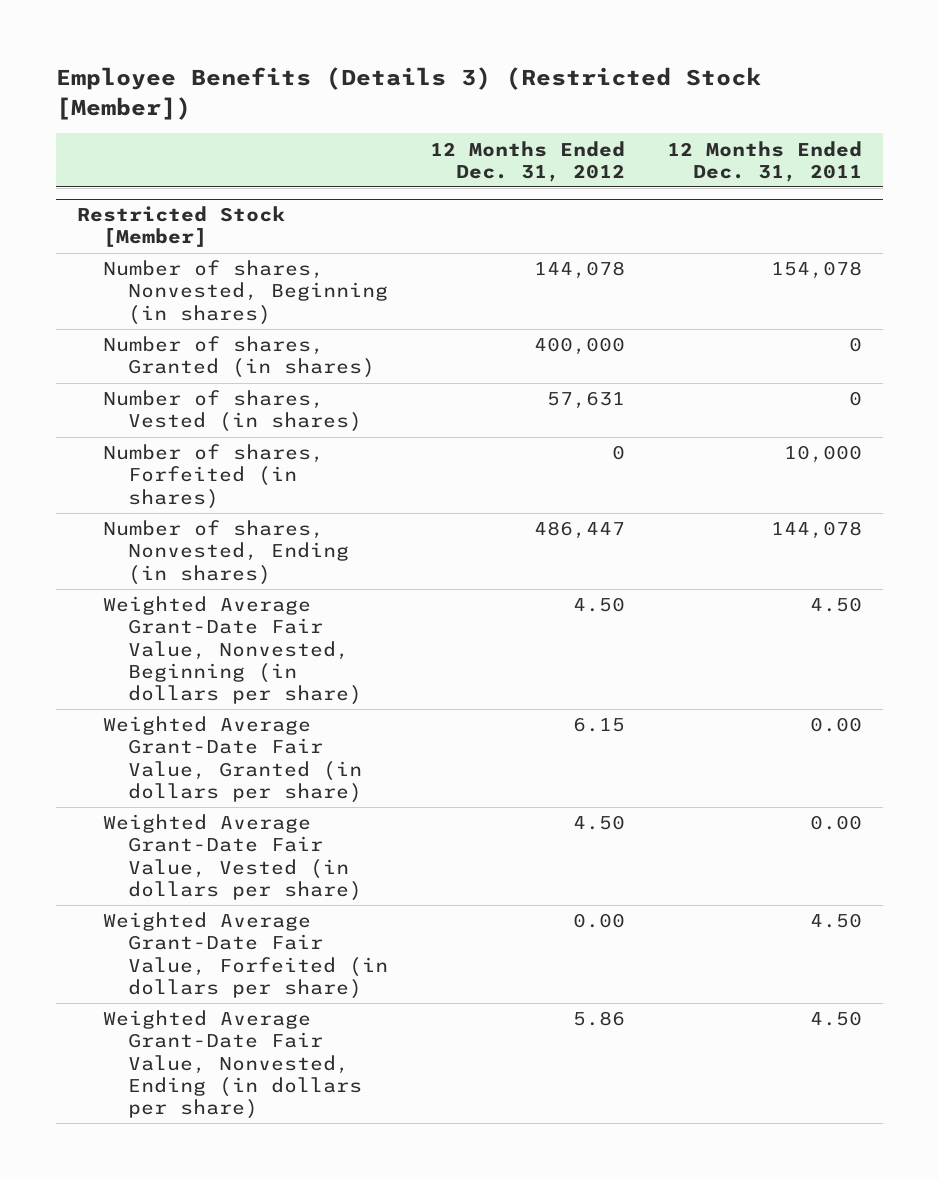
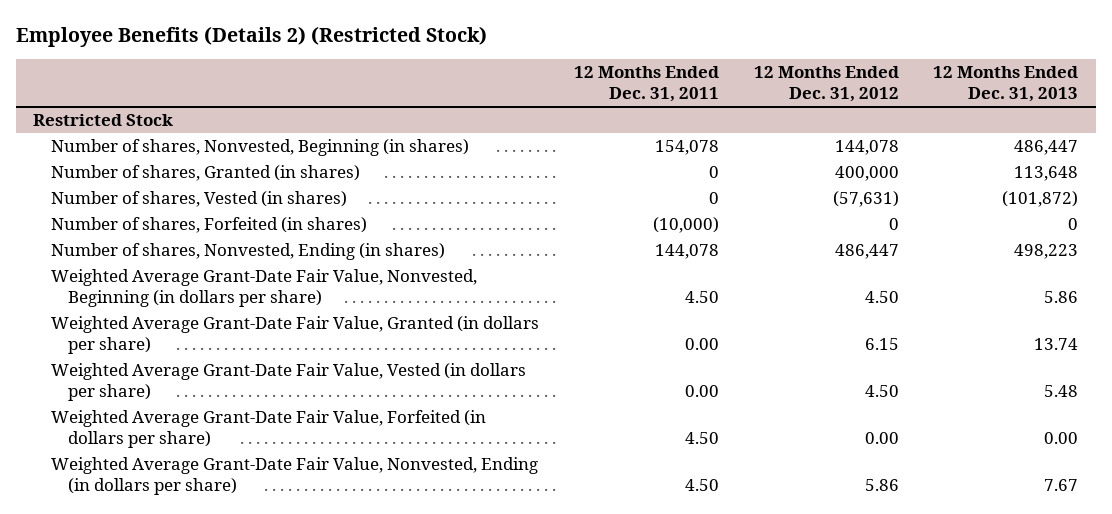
- Employee Benefits (Details 3) (Restricted Stock [Member])
+ Employee Benefits (Details 2) (Restricted Stock)
- | 12 Months Ended Dec. 31, 2012 | 12 Months Ended Dec. 31, 2011
+ | 12 Months Ended Dec. 31, 2011 | 12 Months Ended Dec. 31, 2012 | 12 Months Ended Dec. 31, 2013
- Restricted Stock [Member]
+ Restricted Stock
- Number of shares, Vested (in shares) | 57,631 | 0
- Number of shares, Forfeited (in shares) | 0 | 10,000
+ Number of shares, Vested (in shares) | 0 | (57,631) | (101,872)
+ Number of shares, Forfeited (in shares) | (10,000) | 0 | 0

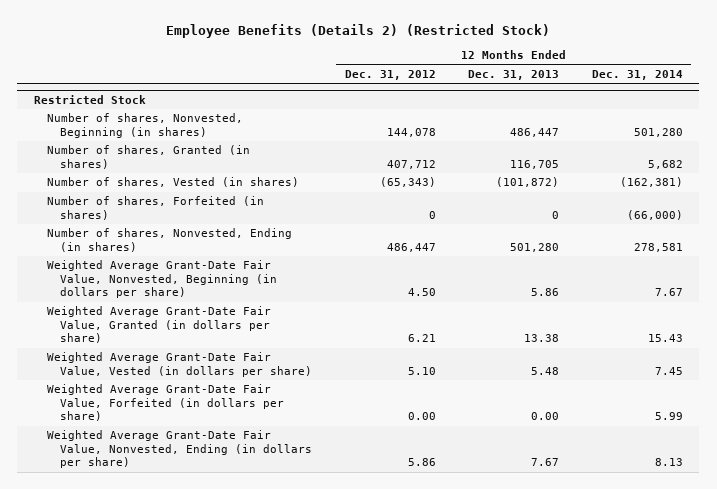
- | 12 Months Ended Dec. 31, 2011 | 12 Months Ended Dec. 31, 2012 | 12 Months Ended Dec. 31, 2013
+ | 12 Months Ended Dec. 31, 2012 | 12 Months Ended Dec. 31, 2013 | 12 Months Ended Dec. 31, 2014
@ Restricted Stock
- Number of shares, Granted (in shares) | 0 | 400,000 | 113,648
- Number of shares, Vested (in shares) | 0 | (57,631) | (101,872)
+ Number of shares, Granted (in shares) | 407,712 | 116,705 | 5,682
+ Number of shares, Vested (in shares) | (65,343) | (101,872) | (162,381)
- Number of shares, Nonvested, Ending (in shares) | 144,078 | 486,447 | 498,223
+ Number of shares, Nonvested, Ending (in shares) | 486,447 | 501,280 | 278,581
- Weighted Average Grant-Date Fair Value, Granted (in dollars per share) | 0.00 | 6.15 | 13.74
- Weighted Average Grant-Date Fair Value, Vested (in dollars per share) | 0.00 | 4.50 | 5.48
+ Weighted Average Grant-Date Fair Value, Granted (in dollars per share) | 6.21 | 13.38 | 15.43
+ Weighted Average Grant-Date Fair Value, Vested (in dollars per share) | 5.10 | 5.48 | 7.45

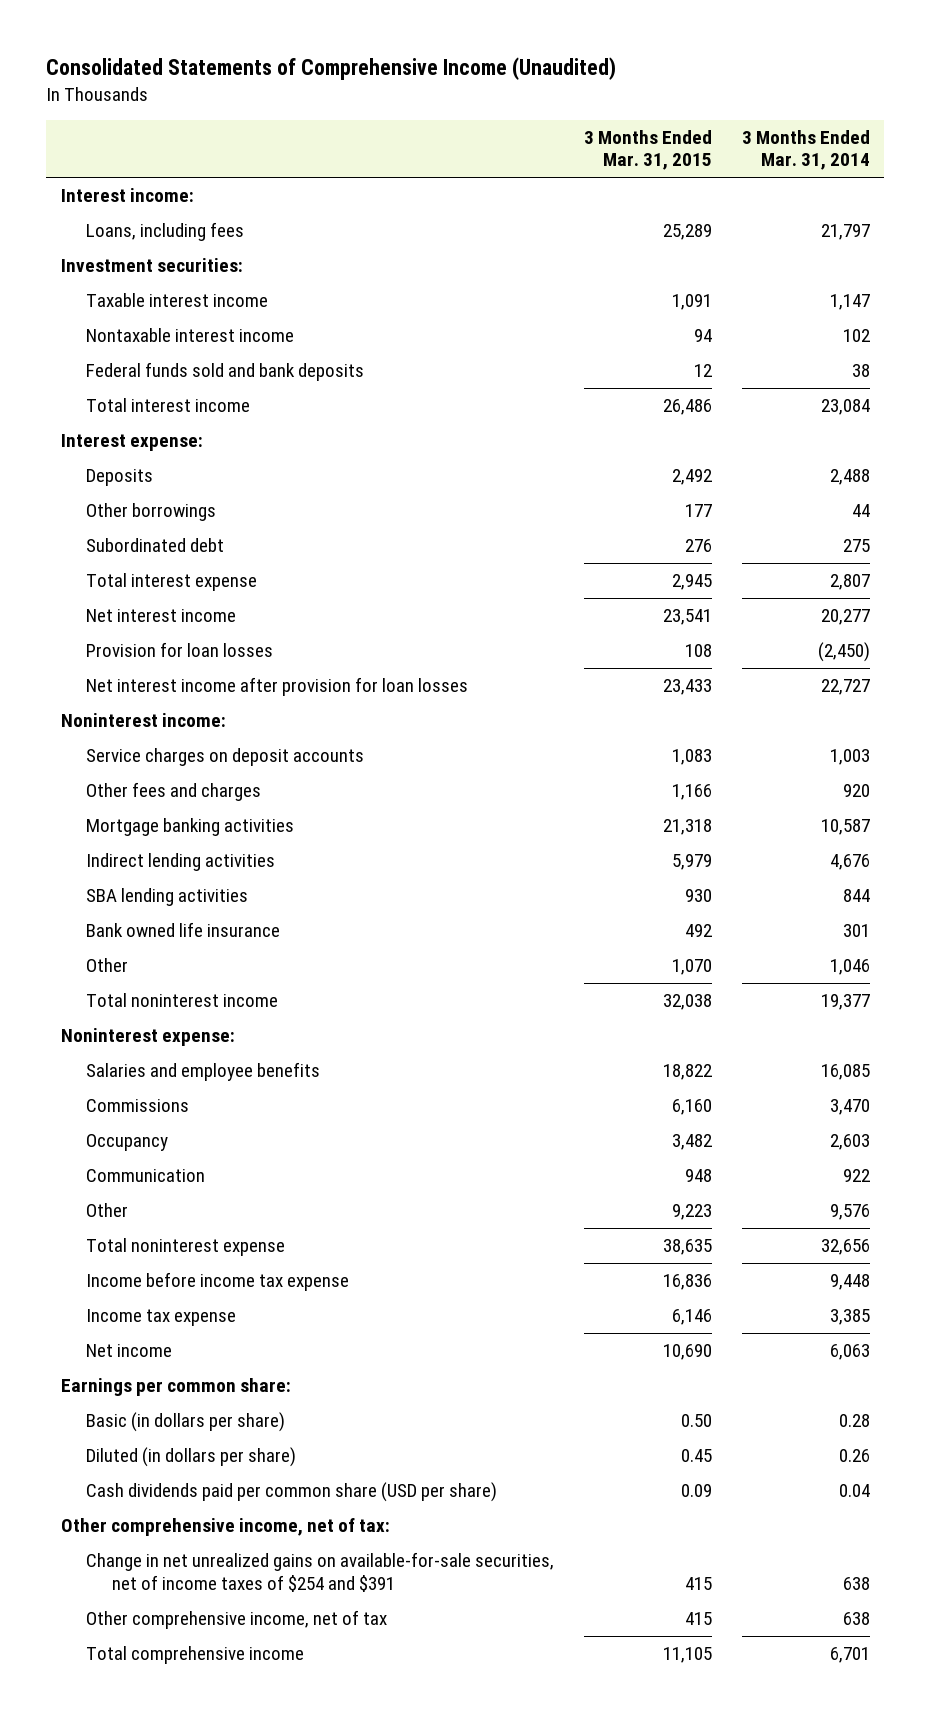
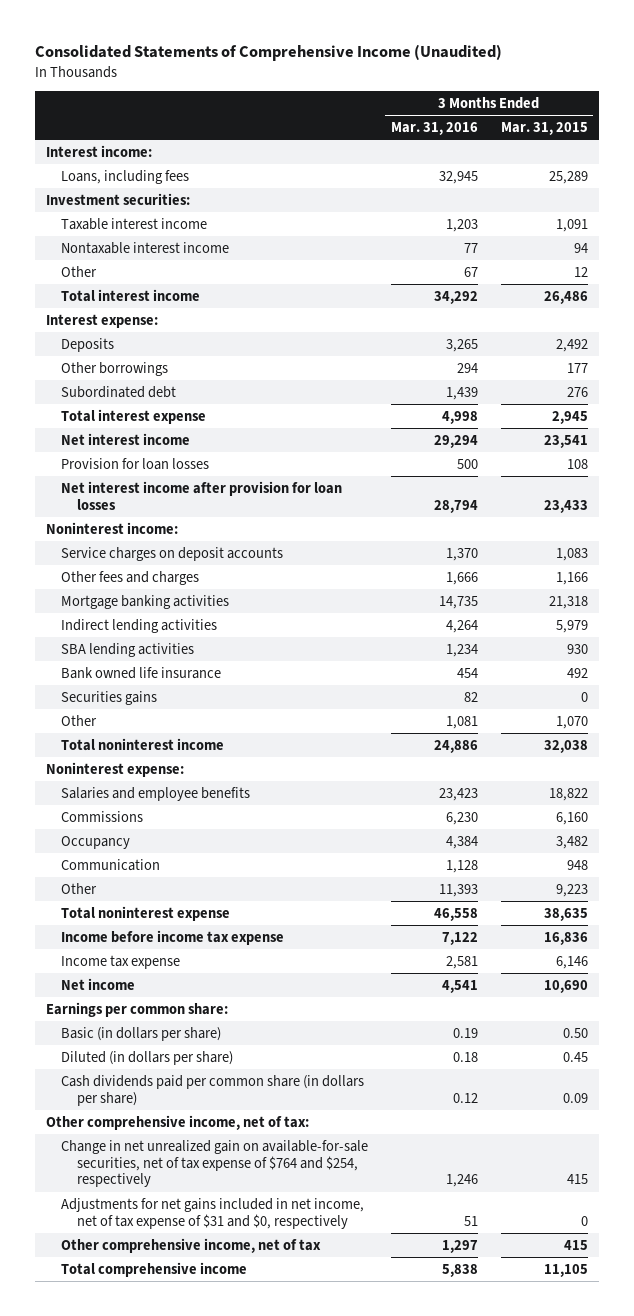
- | 3 Months Ended Mar. 31, 2015 | 3 Months Ended Mar. 31, 2014
+ | 3 Months Ended Mar. 31, 2016 | 3 Months Ended Mar. 31, 2015
- Federal funds sold and bank deposits | 12 | 38
+ Other | 67 | 12
+ Securities gains | 82 | 0
- Cash dividends paid per common share (USD per share) | 0.09 | 0.04
+ Cash dividends paid per common share (in dollars per share) | 0.12 | 0.09
- Change in net unrealized gains on available-for-sale securities, net of income taxes of $254 and $391 | 415 | 638
+ Change in net unrealized gain on available-for-sale securities, net of tax expense of $764 and $254, respectively | 1,246 | 415
+ Adjustments for net gains included in net income, net of tax expense of $31 and $0, respectively | 51 | 0

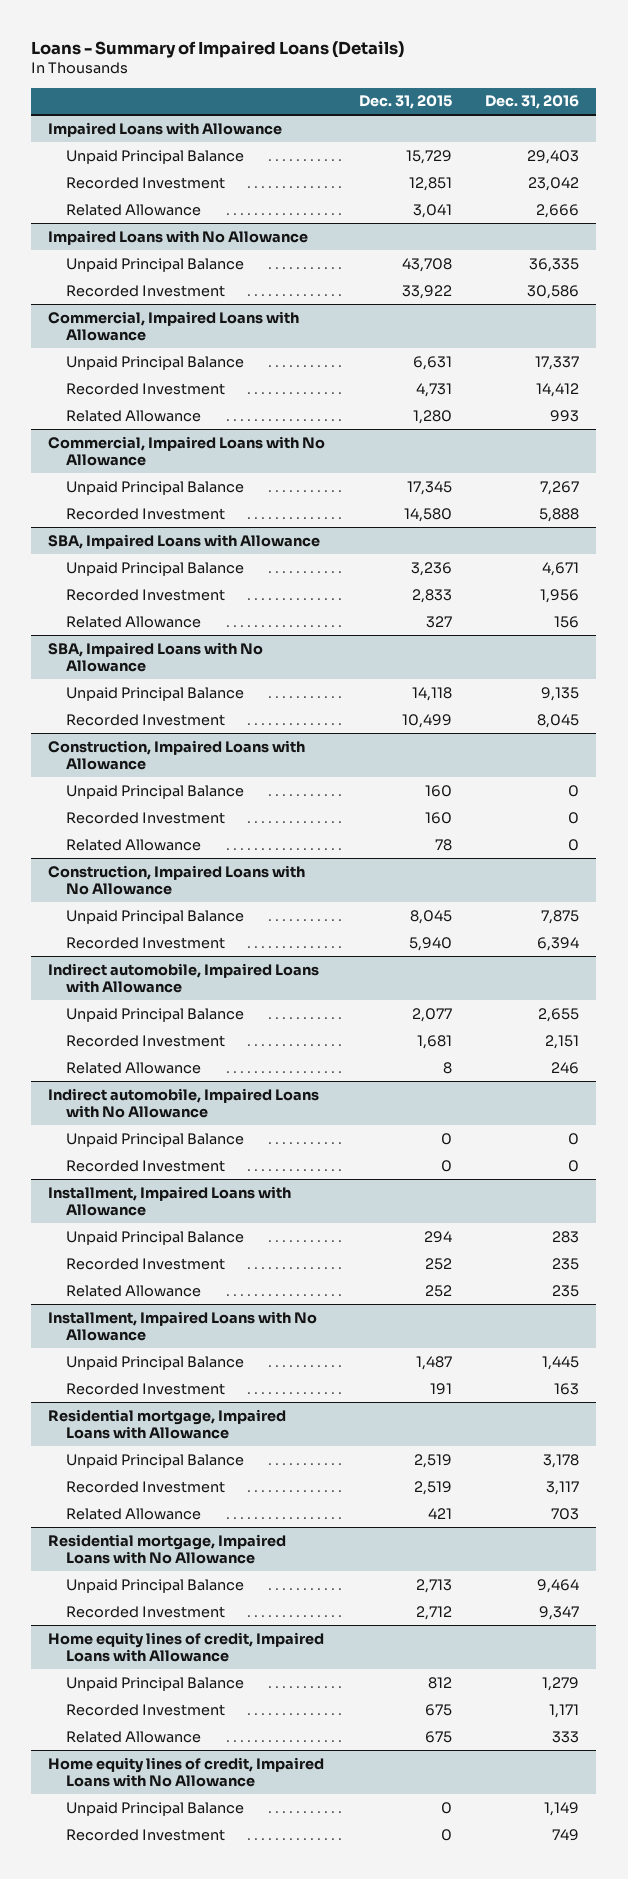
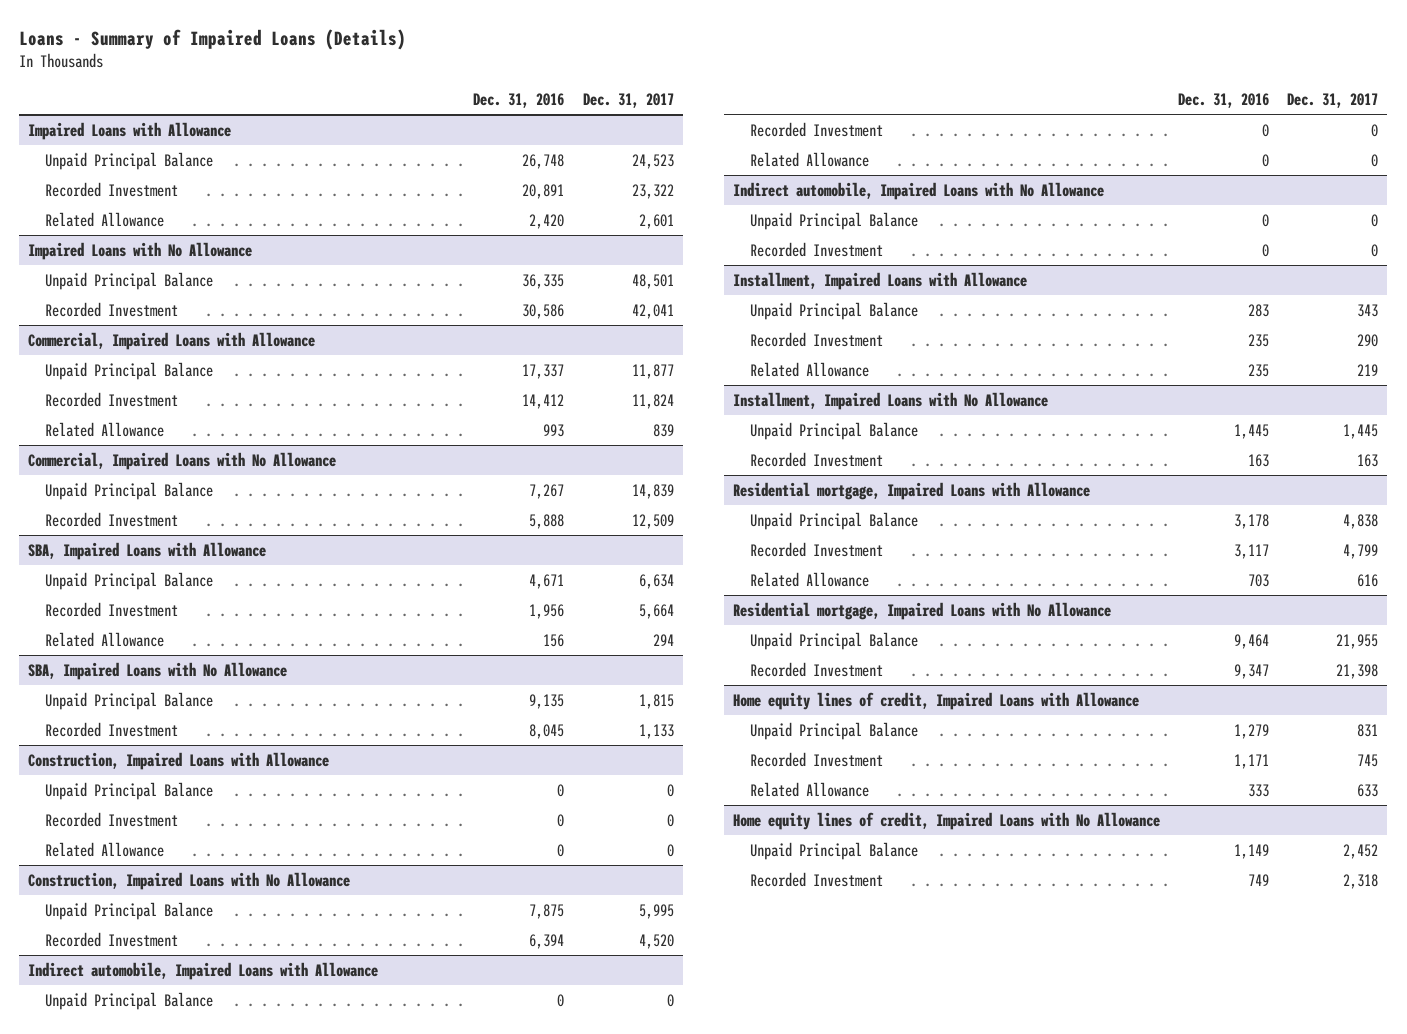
- | Dec. 31, 2015 | Dec. 31, 2016
+ | Dec. 31, 2016 | Dec. 31, 2017
@ Impaired Loans with Allowance
- Unpaid Principal Balance | 15,729 | 29,403
- Recorded Investment | 12,851 | 23,042
- Related Allowance | 3,041 | 2,666
+ Unpaid Principal Balance | 26,748 | 24,523
+ Recorded Investment | 20,891 | 23,322
+ Related Allowance | 2,420 | 2,601
@ Indirect automobile, Impaired Loans with Allowance
- Unpaid Principal Balance | 2,077 | 2,655
- Recorded Investment | 1,681 | 2,151
- Related Allowance | 8 | 246
+ Unpaid Principal Balance | 0 | 0
+ Recorded Investment | 0 | 0
+ Related Allowance | 0 | 0

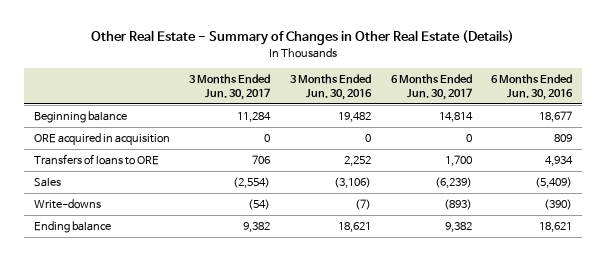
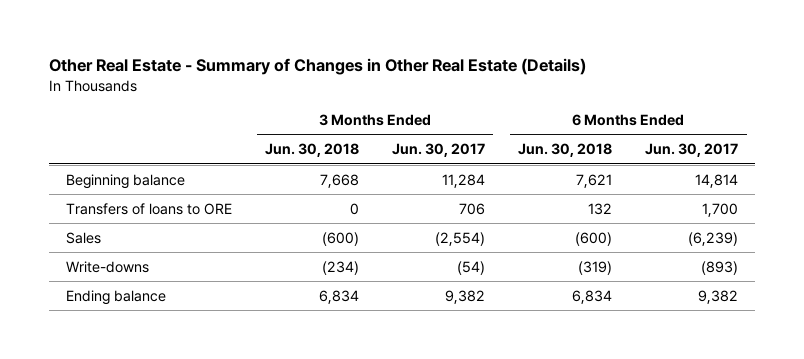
- | 3 Months Ended Jun. 30, 2017 | 3 Months Ended Jun. 30, 2016 | 6 Months Ended Jun. 30, 2017 | 6 Months Ended Jun. 30, 2016
+ | 3 Months Ended Jun. 30, 2018 | 3 Months Ended Jun. 30, 2017 | 6 Months Ended Jun. 30, 2018 | 6 Months Ended Jun. 30, 2017
- ORE acquired in acquisition | 0 | 0 | 0 | 809

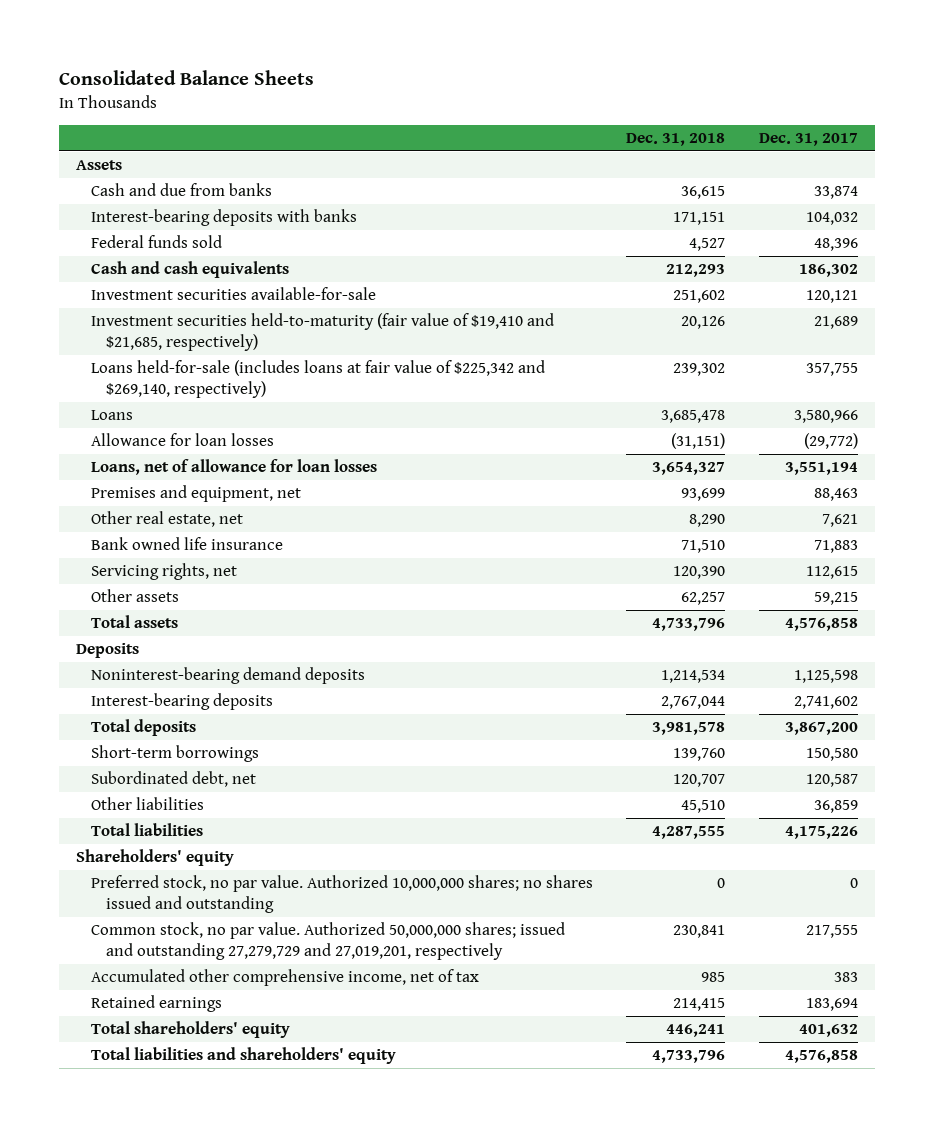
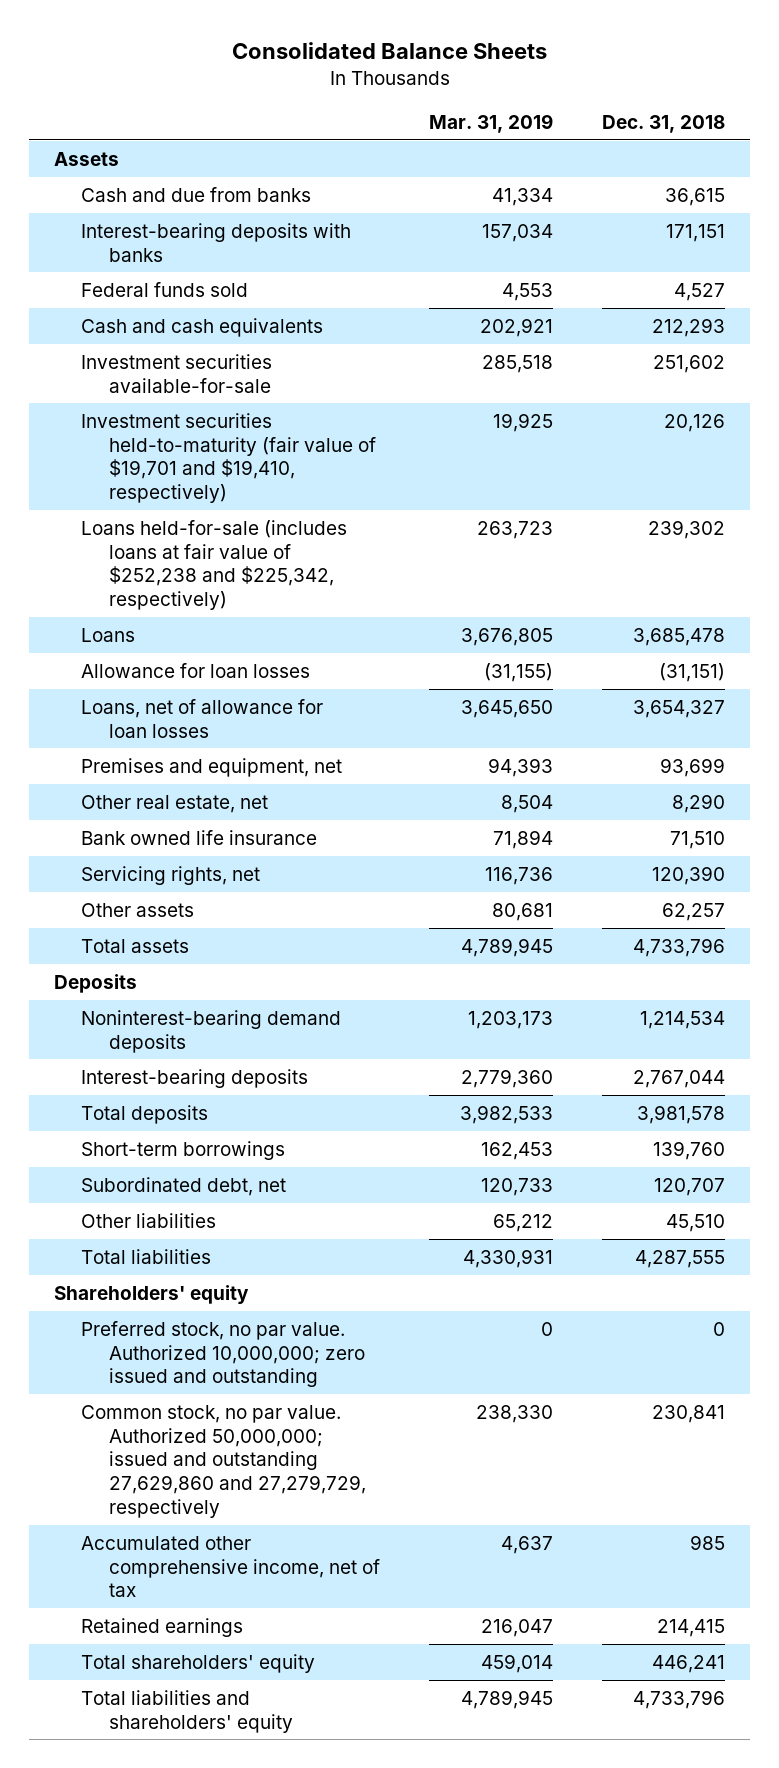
- | Dec. 31, 2018 | Dec. 31, 2017
+ | Mar. 31, 2019 | Dec. 31, 2018
- Investment securities held-to-maturity (fair value of $19,410 and $21,685, respectively) | 20,126 | 21,689
- Loans held-for-sale (includes loans at fair value of $225,342 and $269,140, respectively) | 239,302 | 357,755
+ Investment securities held-to-maturity (fair value of $19,701 and $19,410, respectively) | 19,925 | 20,126
+ Loans held-for-sale (includes loans at fair value of $252,238 and $225,342, respectively) | 263,723 | 239,302
- Preferred stock, no par value. Authorized 10,000,000 shares; no shares issued and outstanding | 0 | 0
- Common stock, no par value. Authorized 50,000,000 shares; issued and outstanding 27,279,729 and 27,019,201, respectively | 230,841 | 217,555
+ Preferred stock, no par value. Authorized 10,000,000; zero issued and outstanding | 0 | 0
+ Common stock, no par value. Authorized 50,000,000; issued and outstanding 27,629,860 and 27,279,729, respectively | 238,330 | 230,841

